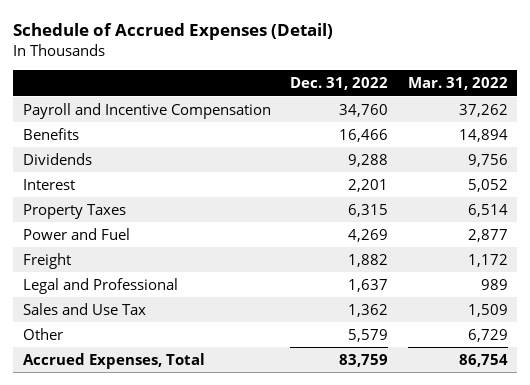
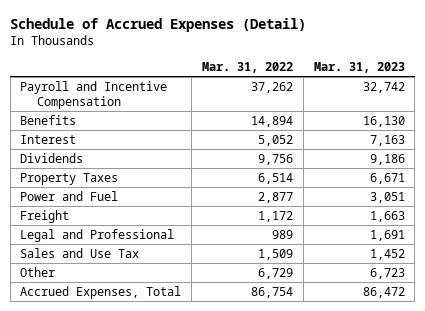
- | Dec. 31, 2022 | Mar. 31, 2022
+ | Mar. 31, 2022 | Mar. 31, 2023
moved down: Dividends | 9,756 | 9,186

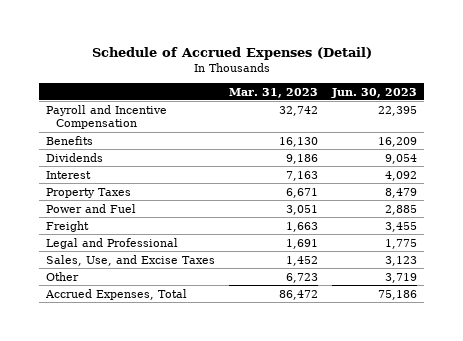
- | Mar. 31, 2022 | Mar. 31, 2023
+ | Mar. 31, 2023 | Jun. 30, 2023
moved down: Interest | 7,163 | 4,092
- Sales and Use Tax | 1,509 | 1,452
+ Sales, Use, and Excise Taxes | 1,452 | 3,123

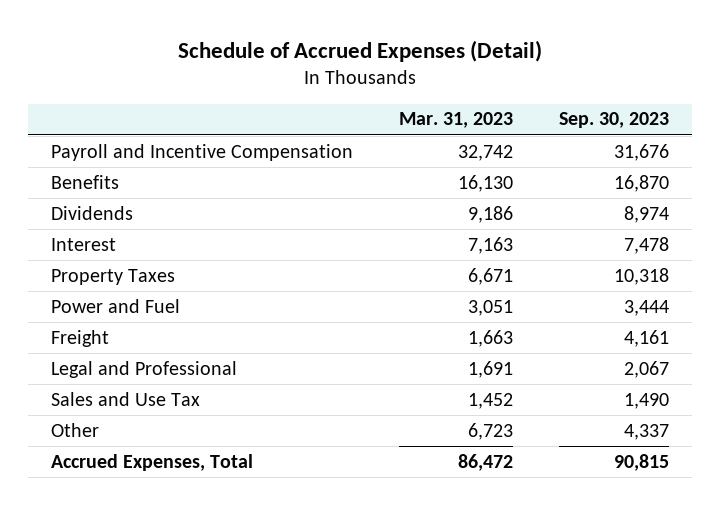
- | Mar. 31, 2023 | Jun. 30, 2023
+ | Mar. 31, 2023 | Sep. 30, 2023
- Sales, Use, and Excise Taxes | 1,452 | 3,123
+ Sales and Use Tax | 1,452 | 1,490

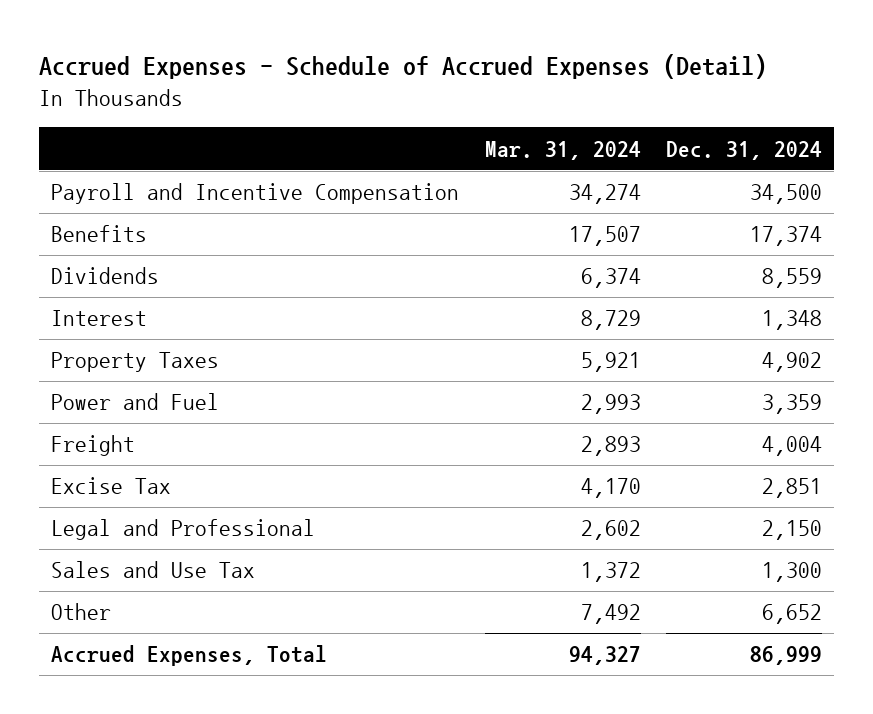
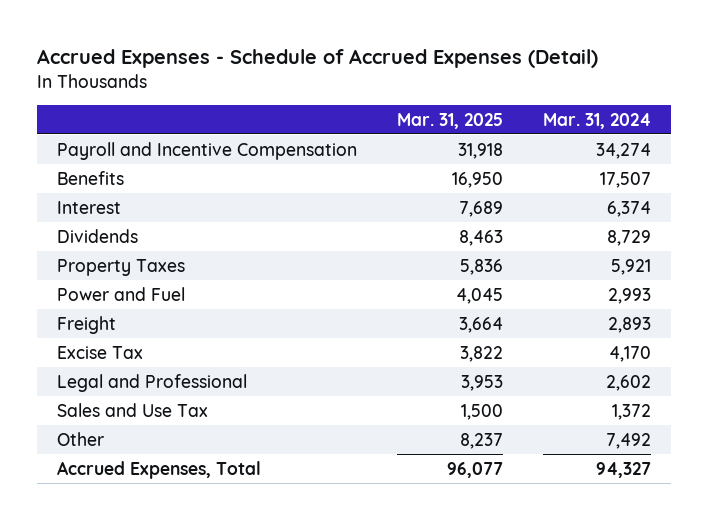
- | Mar. 31, 2024 | Dec. 31, 2024
+ | Mar. 31, 2025 | Mar. 31, 2024
- Dividends | 6,374 | 8,559
- Interest | 8,729 | 1,348
+ Interest | 7,689 | 6,374
+ Dividends | 8,463 | 8,729

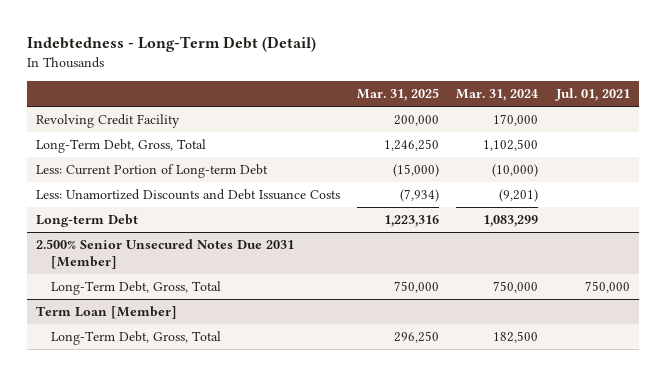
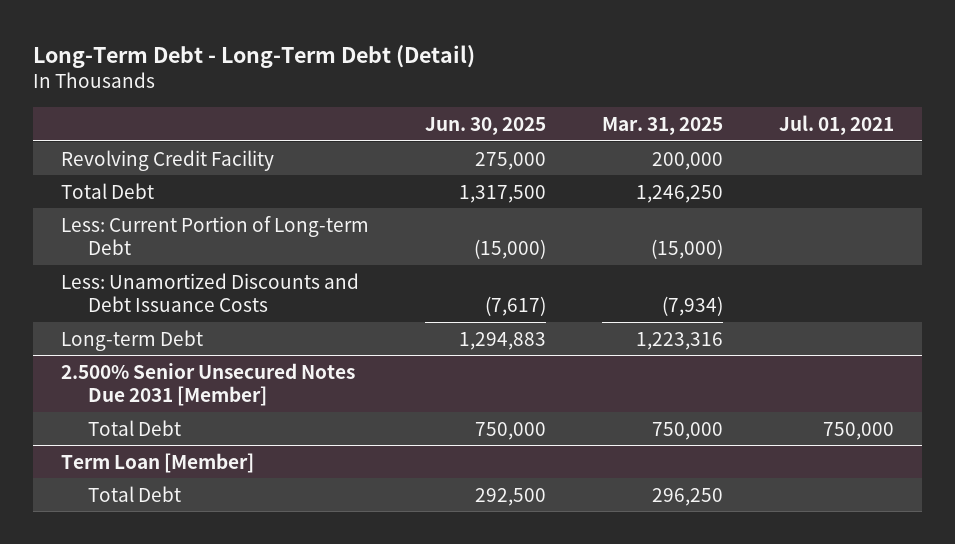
- Indebtedness - Long-Term Debt (Detail)
+ Long-Term Debt - Long-Term Debt (Detail)
- | Mar. 31, 2025 | Mar. 31, 2024 | Jul. 01, 2021
+ | Jun. 30, 2025 | Mar. 31, 2025 | Jul. 01, 2021
- Long-Term Debt, Gross, Total | 1,246,250 | 1,102,500 |
+ Total Debt | 1,317,500 | 1,246,250 |
@ 2.500% Senior Unsecured Notes Due 2031 [Member]
- Long-Term Debt, Gross, Total | 750,000 | 750,000 | 750,000
+ Total Debt | 750,000 | 750,000 | 750,000
@ Term Loan [Member]
- Long-Term Debt, Gross, Total | 296,250 | 182,500 |
+ Total Debt | 292,500 | 296,250 |

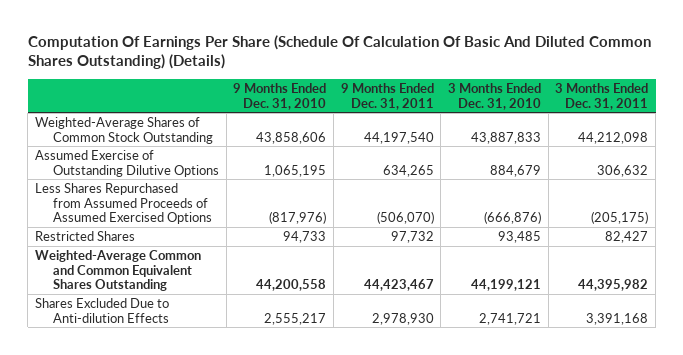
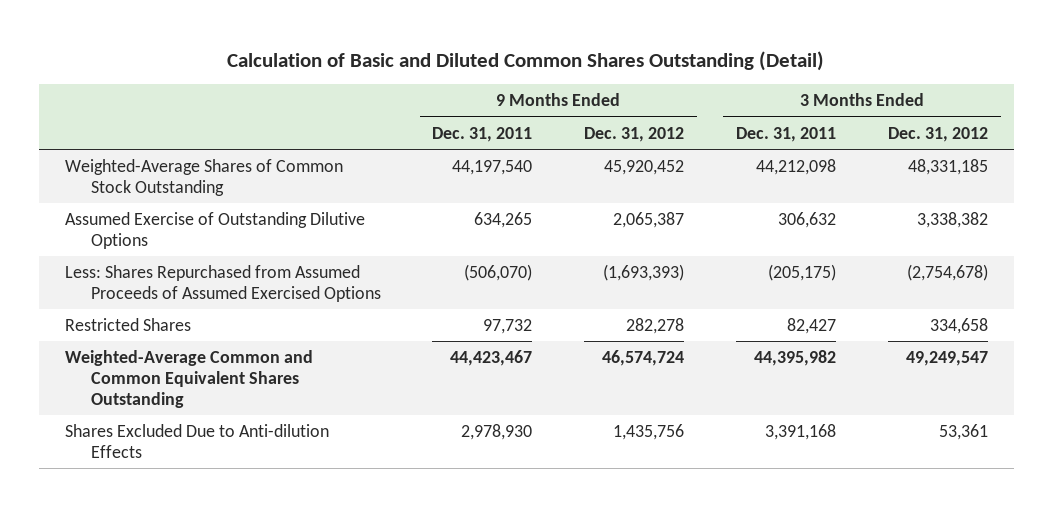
- Computation Of Earnings Per Share (Schedule Of Calculation Of Basic And Diluted Common Shares Outstanding) (Details)
+ Calculation of Basic and Diluted Common Shares Outstanding (Detail)
- | 9 Months Ended Dec. 31, 2010 | 9 Months Ended Dec. 31, 2011 | 3 Months Ended Dec. 31, 2010 | 3 Months Ended Dec. 31, 2011
+ | 9 Months Ended Dec. 31, 2011 | 9 Months Ended Dec. 31, 2012 | 3 Months Ended Dec. 31, 2011 | 3 Months Ended Dec. 31, 2012
- Less Shares Repurchased from Assumed Proceeds of Assumed Exercised Options | (817,976) | (506,070) | (666,876) | (205,175)
+ Less: Shares Repurchased from Assumed Proceeds of Assumed Exercised Options | (506,070) | (1,693,393) | (205,175) | (2,754,678)

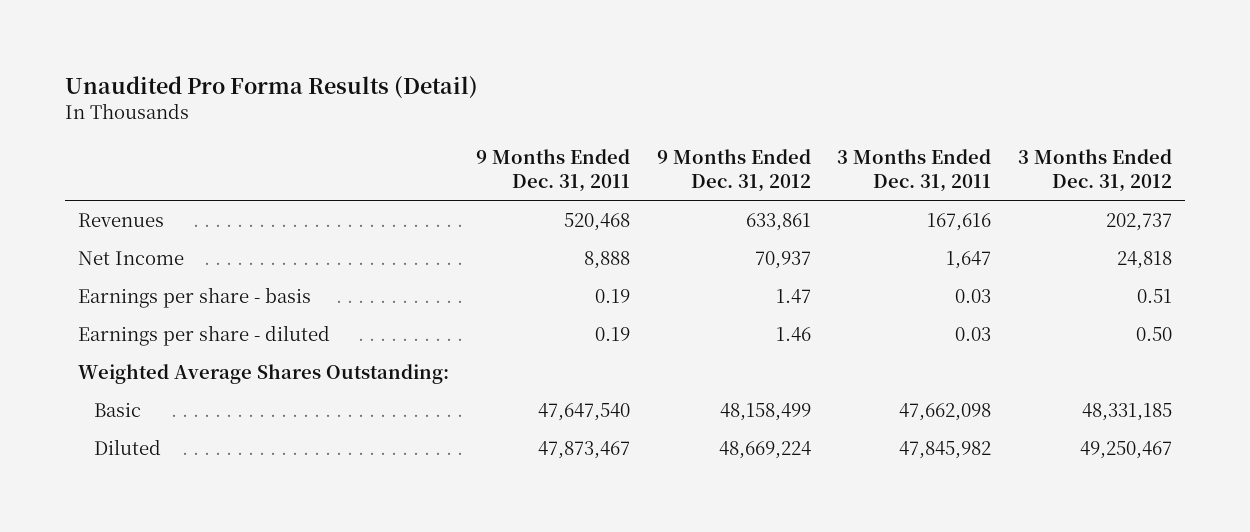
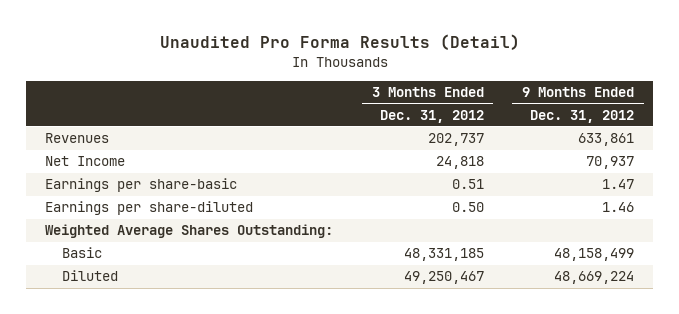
- | 9 Months Ended Dec. 31, 2011 | 9 Months Ended Dec. 31, 2012 | 3 Months Ended Dec. 31, 2011 | 3 Months Ended Dec. 31, 2012
+ | 3 Months Ended Dec. 31, 2012 | 9 Months Ended Dec. 31, 2012
- Earnings per share - basis | 0.19 | 1.47 | 0.03 | 0.51
- Earnings per share - diluted | 0.19 | 1.46 | 0.03 | 0.50
+ Earnings per share-basic | 0.51 | 1.47
+ Earnings per share-diluted | 0.50 | 1.46

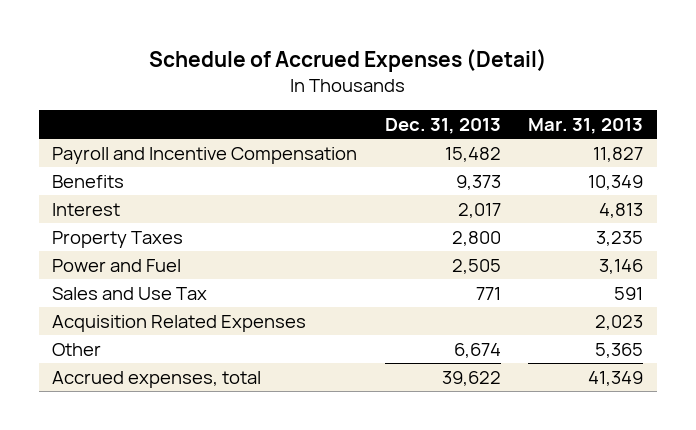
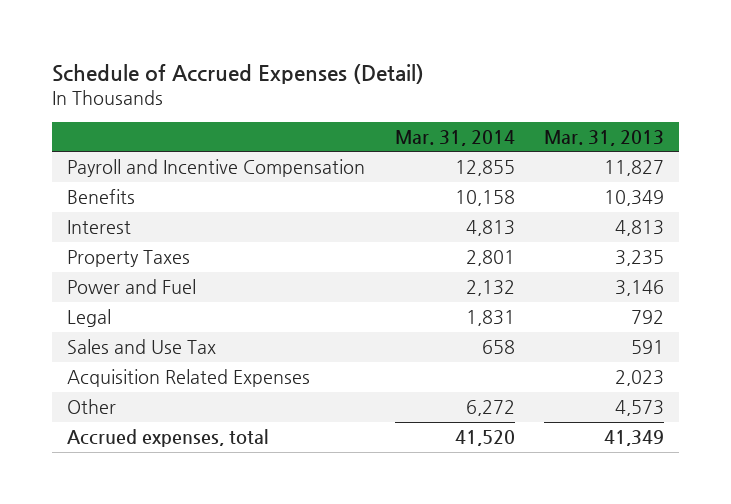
- | Dec. 31, 2013 | Mar. 31, 2013
+ | Mar. 31, 2014 | Mar. 31, 2013
+ Legal | 1,831 | 792
- Other | 6,674 | 5,365
+ Other | 6,272 | 4,573

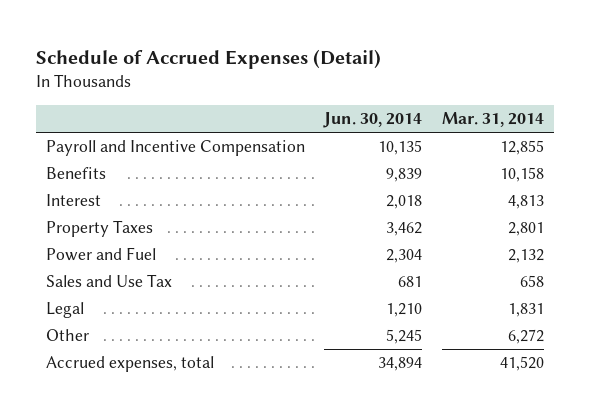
- | Mar. 31, 2014 | Mar. 31, 2013
+ | Jun. 30, 2014 | Mar. 31, 2014
- Acquisition Related Expenses | | 2,023
moved down: Legal | 1,210 | 1,831

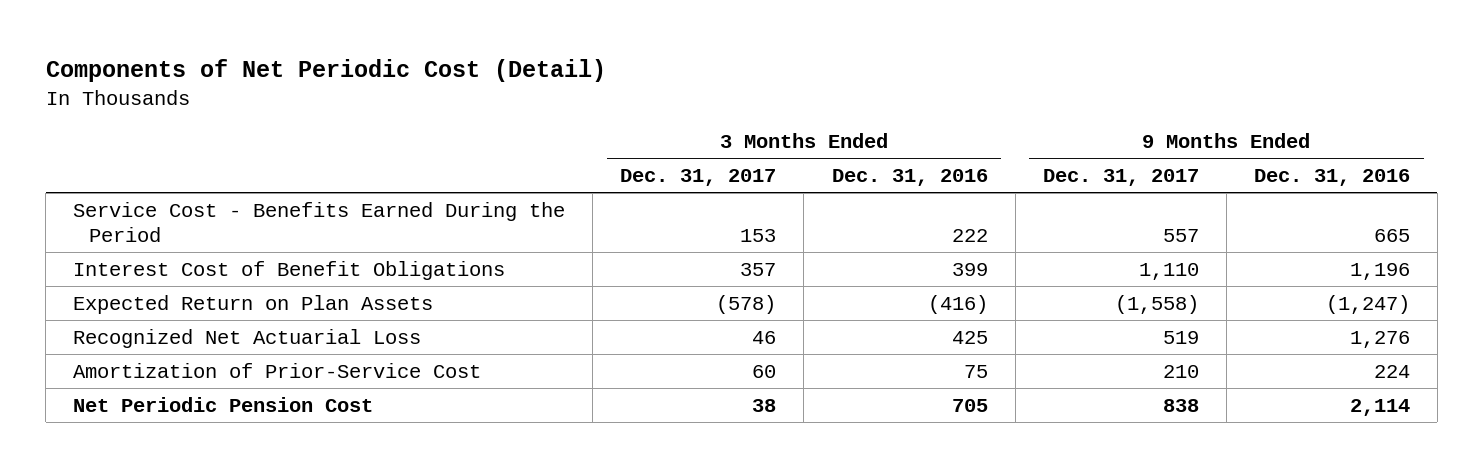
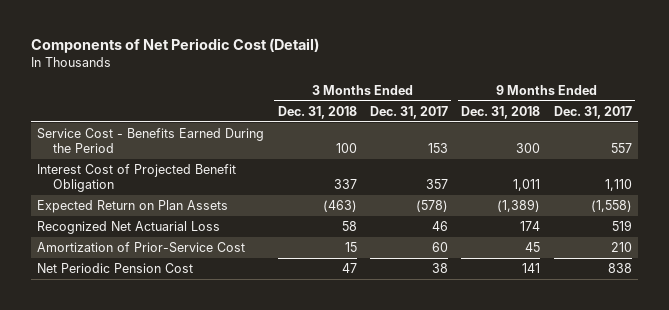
- | 3 Months Ended Dec. 31, 2017 | 3 Months Ended Dec. 31, 2016 | 9 Months Ended Dec. 31, 2017 | 9 Months Ended Dec. 31, 2016
+ | 3 Months Ended Dec. 31, 2018 | 3 Months Ended Dec. 31, 2017 | 9 Months Ended Dec. 31, 2018 | 9 Months Ended Dec. 31, 2017
- Interest Cost of Benefit Obligations | 357 | 399 | 1,110 | 1,196
+ Interest Cost of Projected Benefit Obligation | 337 | 357 | 1,011 | 1,110

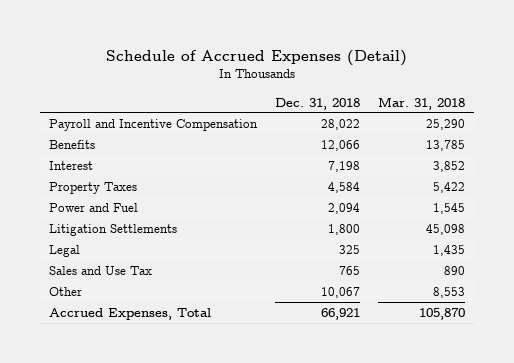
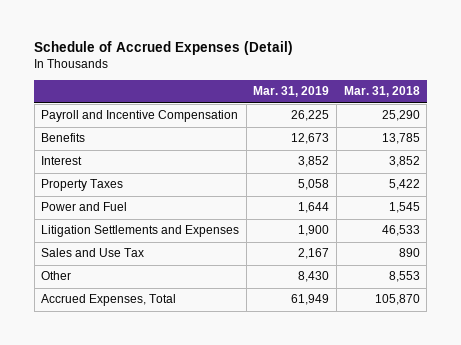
- | Dec. 31, 2018 | Mar. 31, 2018
+ | Mar. 31, 2019 | Mar. 31, 2018
- Litigation Settlements | 1,800 | 45,098
- Legal | 325 | 1,435
+ Litigation Settlements and Expenses | 1,900 | 46,533

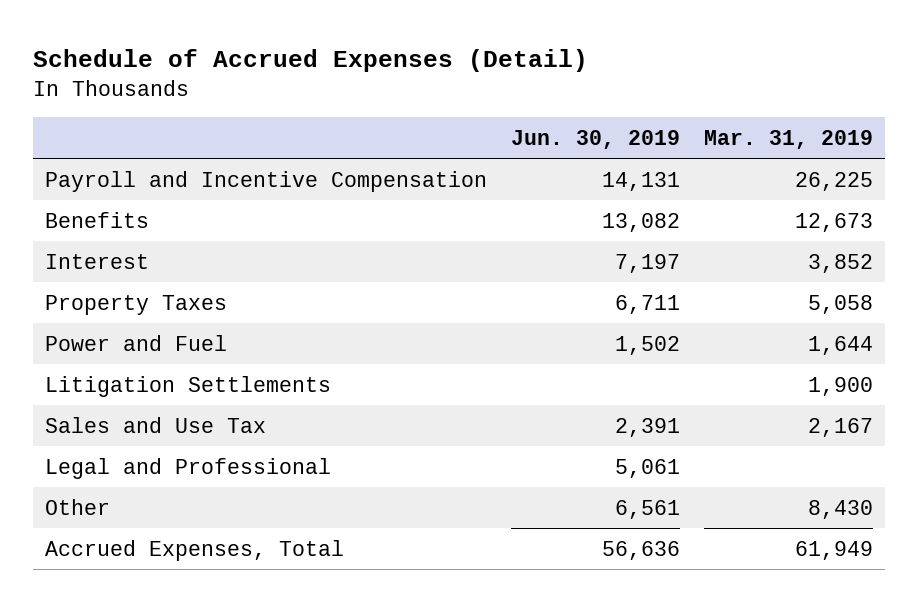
- | Mar. 31, 2019 | Mar. 31, 2018
+ | Jun. 30, 2019 | Mar. 31, 2019
- Litigation Settlements and Expenses | 1,900 | 46,533
+ Litigation Settlements | | 1,900
+ Legal and Professional | 5,061 |

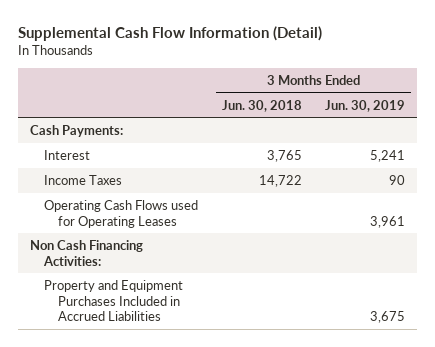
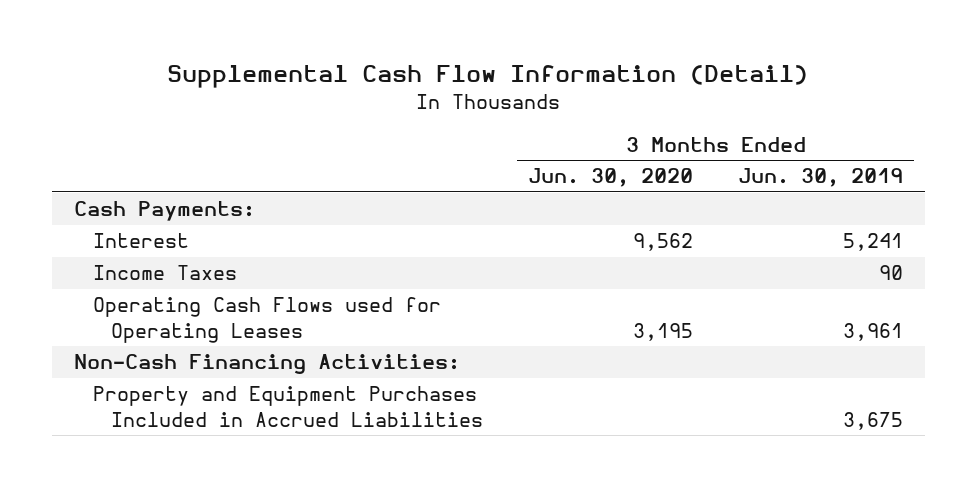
- | 3 Months Ended Jun. 30, 2018 | 3 Months Ended Jun. 30, 2019
+ | 3 Months Ended Jun. 30, 2020 | 3 Months Ended Jun. 30, 2019
- Non Cash Financing Activities:
+ Non-Cash Financing Activities:

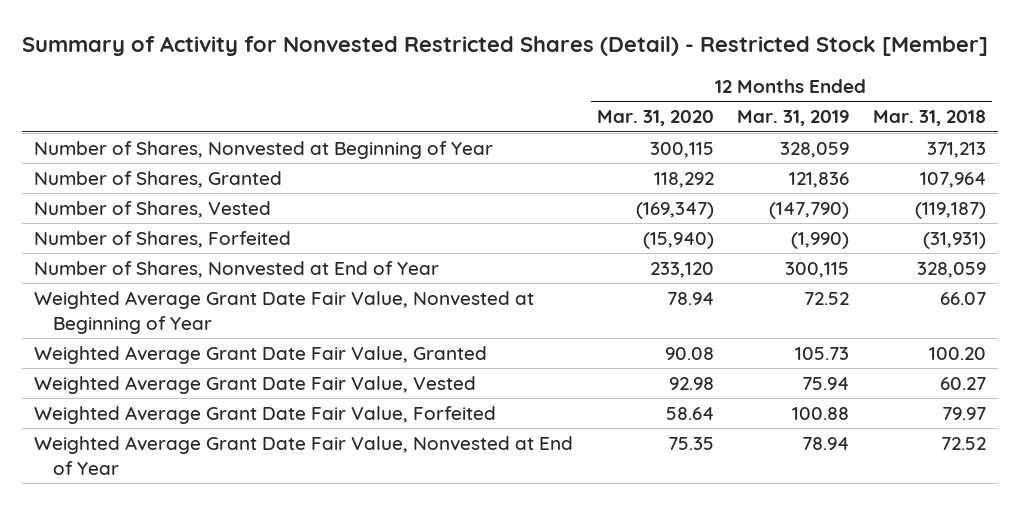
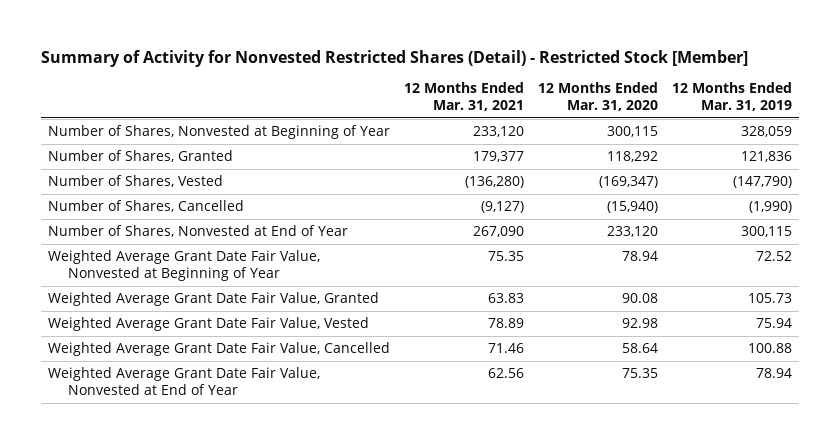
- | 12 Months Ended Mar. 31, 2020 | 12 Months Ended Mar. 31, 2019 | 12 Months Ended Mar. 31, 2018
+ | 12 Months Ended Mar. 31, 2021 | 12 Months Ended Mar. 31, 2020 | 12 Months Ended Mar. 31, 2019
- Number of Shares, Forfeited | (15,940) | (1,990) | (31,931)
+ Number of Shares, Cancelled | (9,127) | (15,940) | (1,990)
- Weighted Average Grant Date Fair Value, Forfeited | 58.64 | 100.88 | 79.97
+ Weighted Average Grant Date Fair Value, Cancelled | 71.46 | 58.64 | 100.88

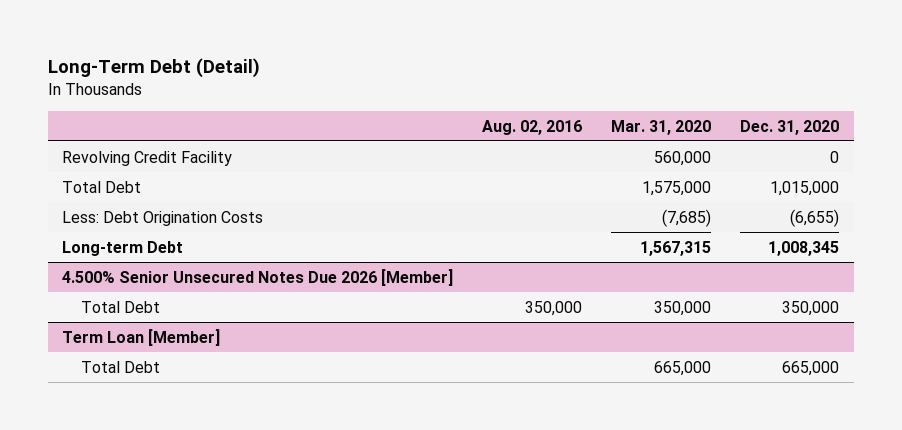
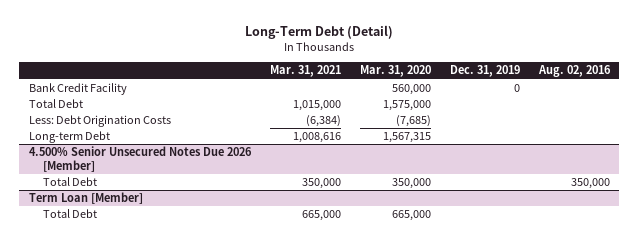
- | Aug. 02, 2016 | Mar. 31, 2020 | Dec. 31, 2020
+ | Mar. 31, 2021 | Mar. 31, 2020 | Dec. 31, 2019 | Aug. 02, 2016
- Revolving Credit Facility | | 560,000 | 0
+ Bank Credit Facility | | 560,000 | 0 |

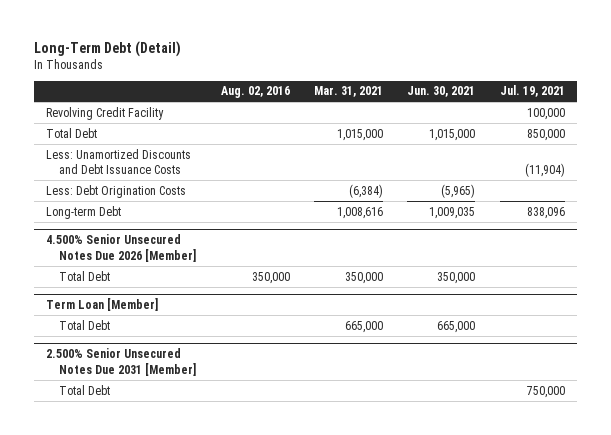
- | Mar. 31, 2021 | Mar. 31, 2020 | Dec. 31, 2019 | Aug. 02, 2016
+ | Aug. 02, 2016 | Mar. 31, 2021 | Jun. 30, 2021 | Jul. 19, 2021
- Bank Credit Facility | | 560,000 | 0 |
+ Revolving Credit Facility | | | | 100,000
+ Less: Unamortized Discounts and Debt Issuance Costs | | | | (11,904)
+ 2.500% Senior Unsecured Notes Due 2031 [Member]
+ Total Debt | | | | 750,000

